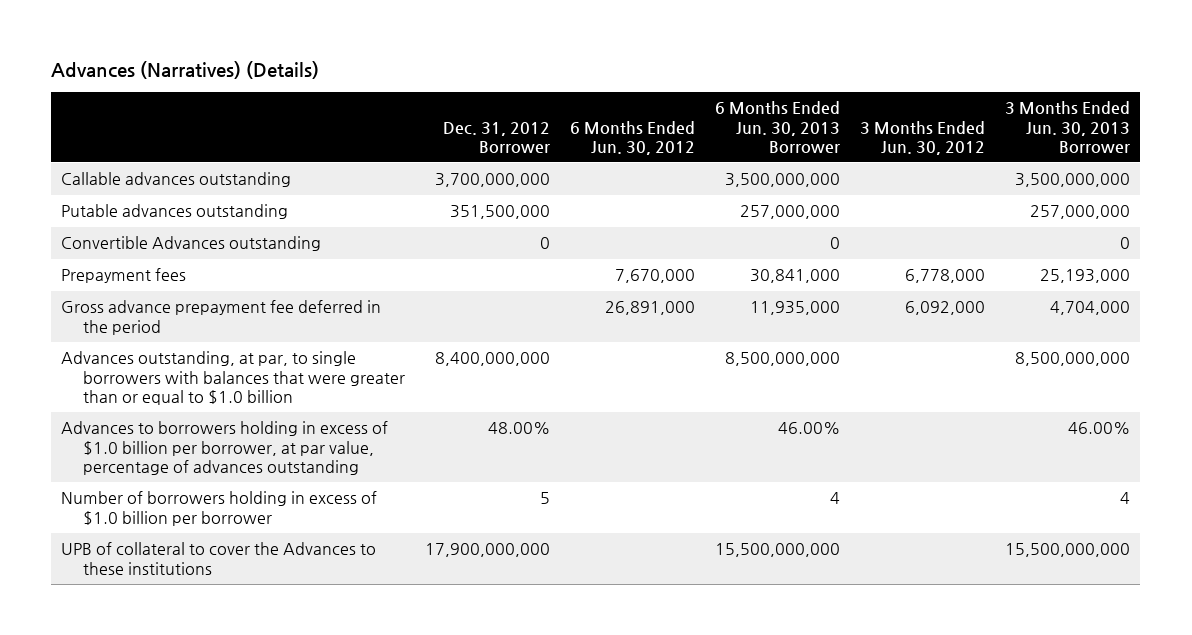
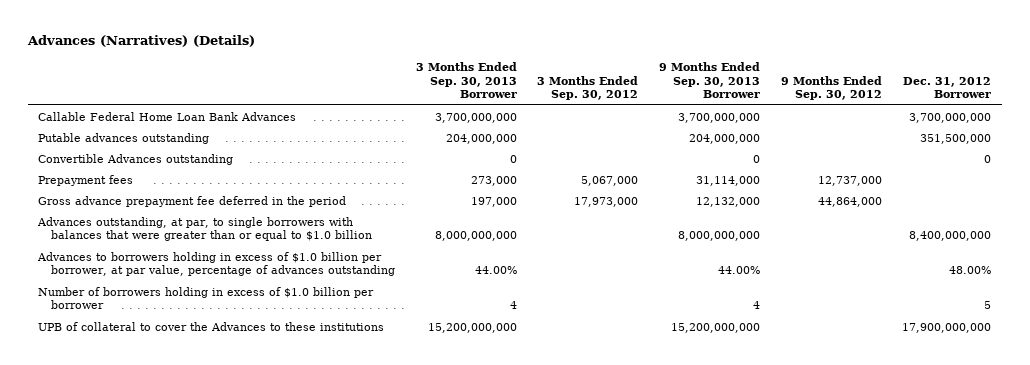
- | Dec. 31, 2012 Borrower | 6 Months Ended Jun. 30, 2012 | 6 Months Ended Jun. 30, 2013 Borrower | 3 Months Ended Jun. 30, 2012 | 3 Months Ended Jun. 30, 2013 Borrower
+ | 3 Months Ended Sep. 30, 2013 Borrower | 3 Months Ended Sep. 30, 2012 | 9 Months Ended Sep. 30, 2013 Borrower | 9 Months Ended Sep. 30, 2012 | Dec. 31, 2012 Borrower
- Callable advances outstanding | 3,700,000,000 | | 3,500,000,000 | | 3,500,000,000
+ Callable Federal Home Loan Bank Advances | 3,700,000,000 | | 3,700,000,000 | | 3,700,000,000

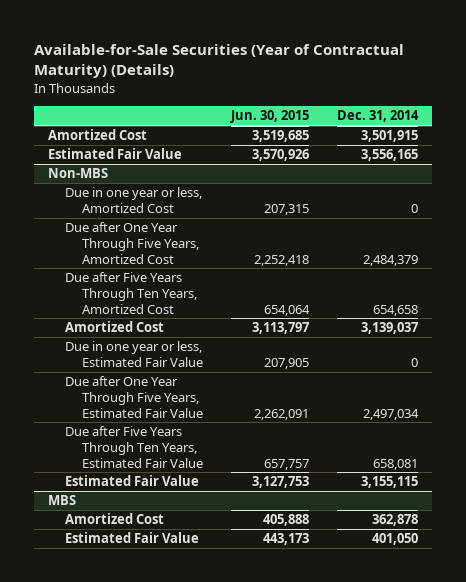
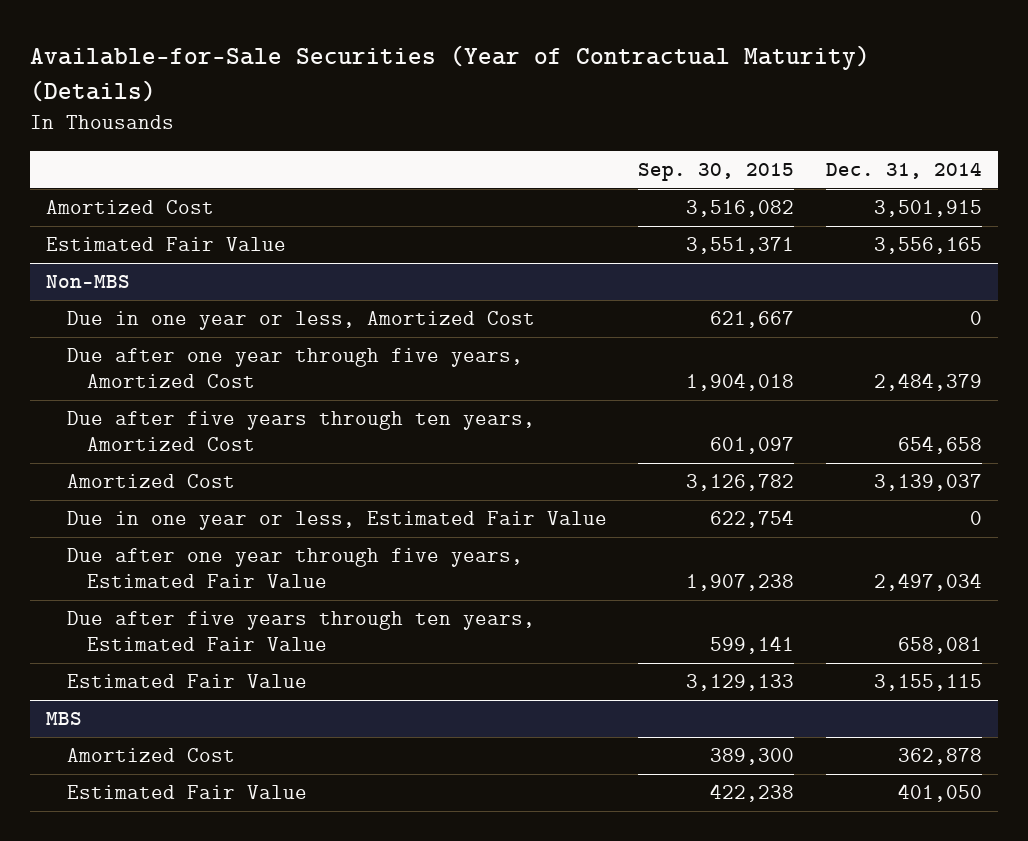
- | Jun. 30, 2015 | Dec. 31, 2014
+ | Sep. 30, 2015 | Dec. 31, 2014
@ Non-MBS
- Due after One Year Through Five Years, Amortized Cost | 2,252,418 | 2,484,379
- Due after Five Years Through Ten Years, Amortized Cost | 654,064 | 654,658
+ Due after one year through five years, Amortized Cost | 1,904,018 | 2,484,379
+ Due after five years through ten years, Amortized Cost | 601,097 | 654,658
- Due after One Year Through Five Years, Estimated Fair Value | 2,262,091 | 2,497,034
- Due after Five Years Through Ten Years, Estimated Fair Value | 657,757 | 658,081
+ Due after one year through five years, Estimated Fair Value | 1,907,238 | 2,497,034
+ Due after five years through ten years, Estimated Fair Value | 599,141 | 658,081

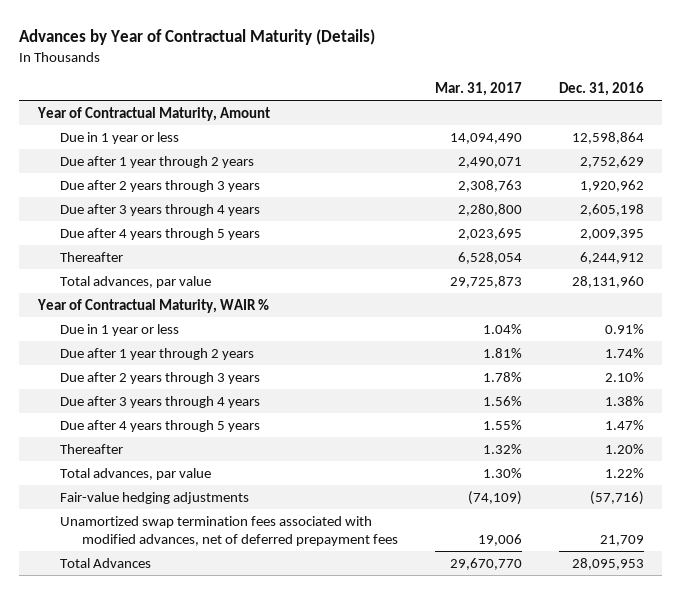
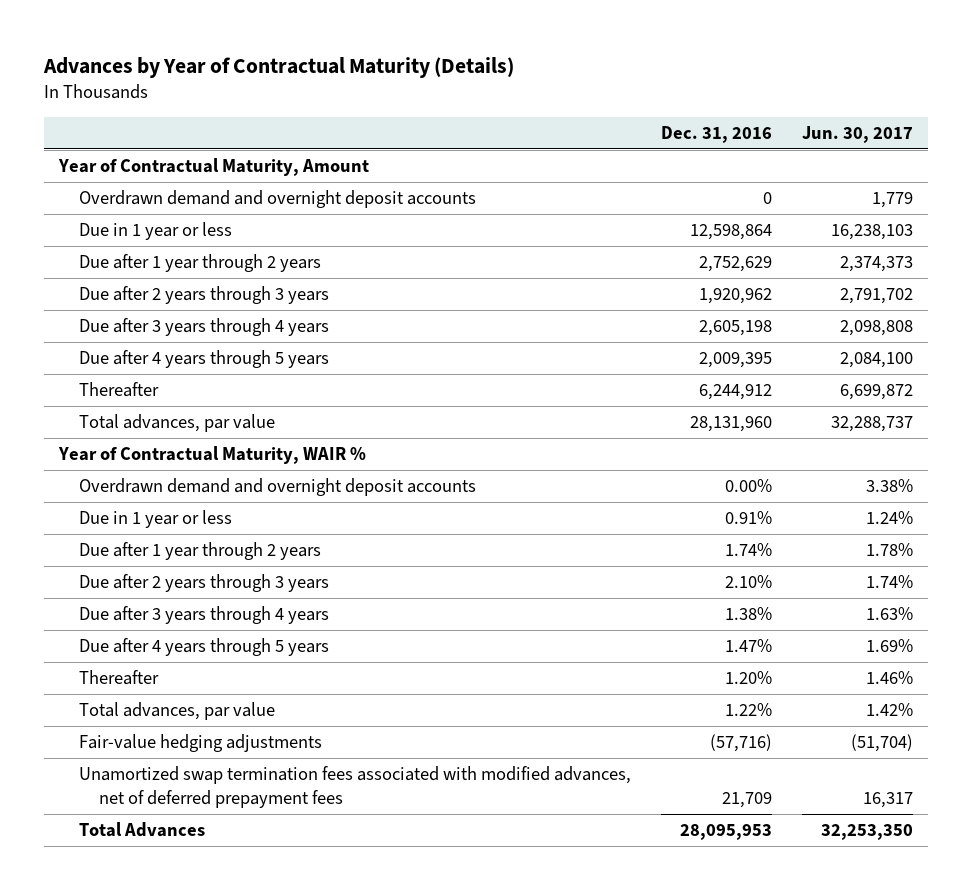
- | Mar. 31, 2017 | Dec. 31, 2016
+ | Dec. 31, 2016 | Jun. 30, 2017
+ Overdrawn demand and overnight deposit accounts | 0 | 1,779
+ Overdrawn demand and overnight deposit accounts | 0.00% | 3.38%

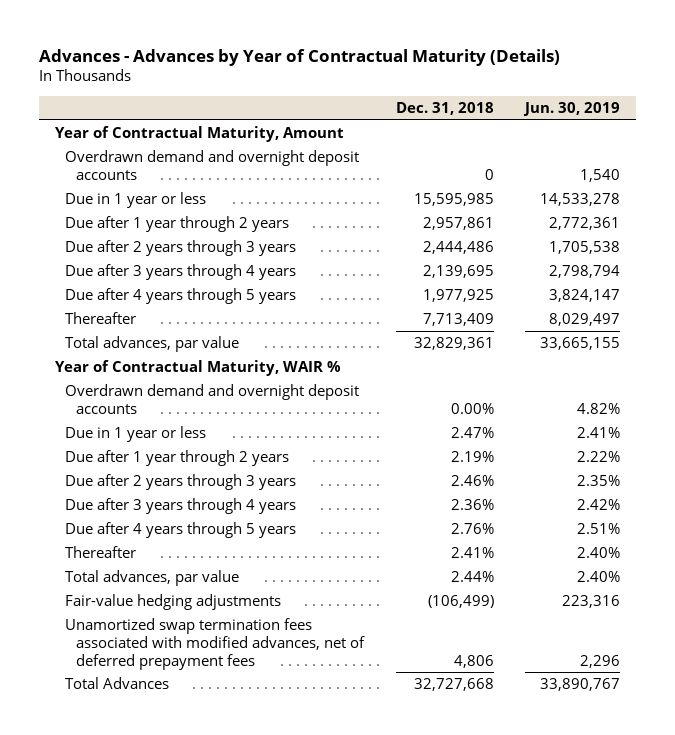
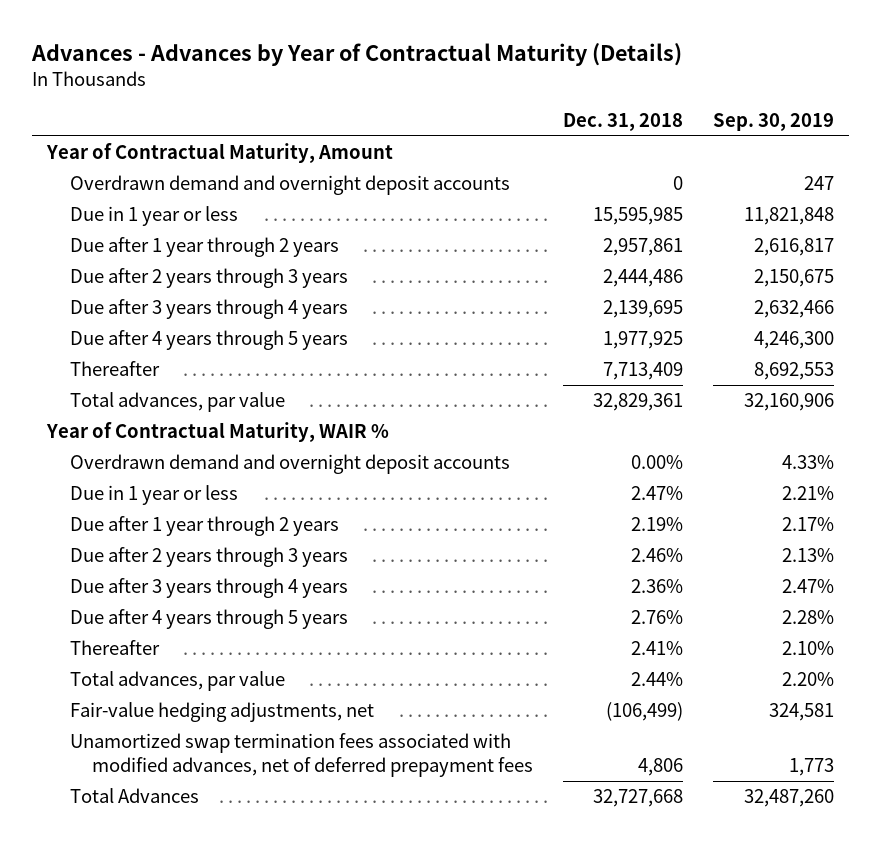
- | Dec. 31, 2018 | Jun. 30, 2019
+ | Dec. 31, 2018 | Sep. 30, 2019
- Fair-value hedging adjustments | (106,499) | 223,316
+ Fair-value hedging adjustments, net | (106,499) | 324,581

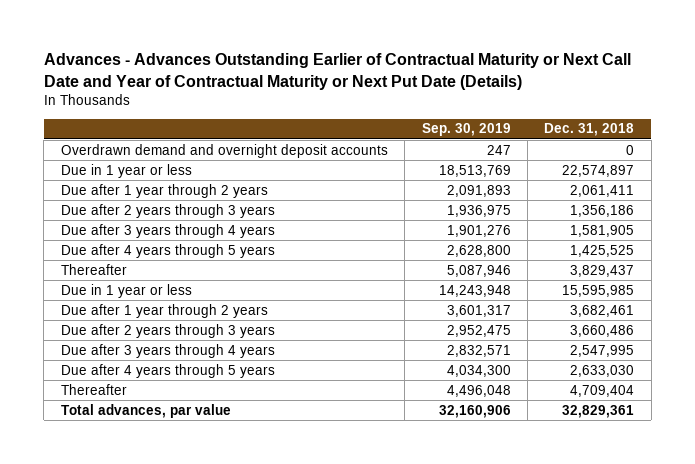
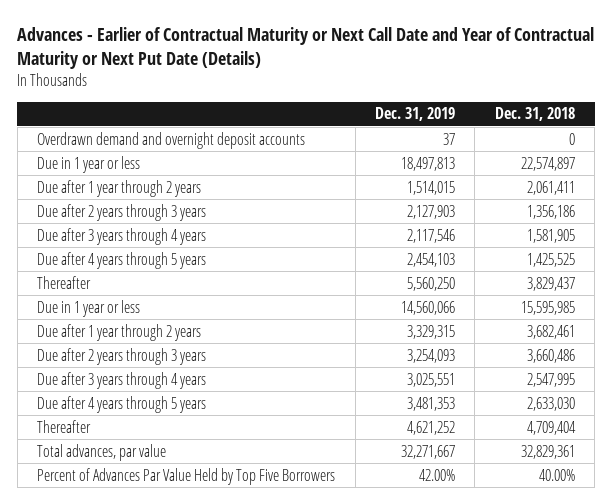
- Advances - Advances Outstanding Earlier of Contractual Maturity or Next Call Date and Year of Contractual Maturity or Next Put Date (Details)
+ Advances - Earlier of Contractual Maturity or Next Call Date and Year of Contractual Maturity or Next Put Date (Details)
- | Sep. 30, 2019 | Dec. 31, 2018
+ | Dec. 31, 2019 | Dec. 31, 2018
+ Percent of Advances Par Value Held by Top Five Borrowers | 42.00% | 40.00%

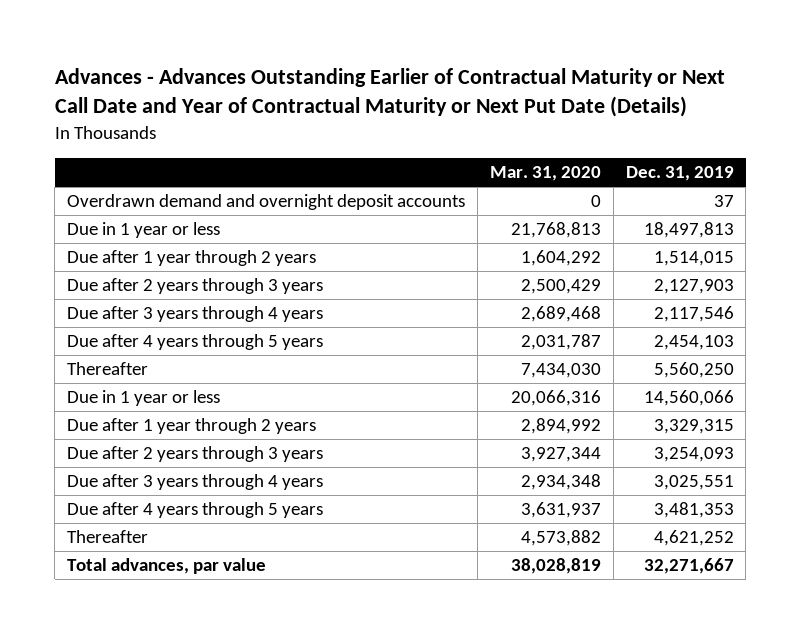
- Advances - Earlier of Contractual Maturity or Next Call Date and Year of Contractual Maturity or Next Put Date (Details)
+ Advances - Advances Outstanding Earlier of Contractual Maturity or Next Call Date and Year of Contractual Maturity or Next Put Date (Details)
- | Dec. 31, 2019 | Dec. 31, 2018
+ | Mar. 31, 2020 | Dec. 31, 2019
- Percent of Advances Par Value Held by Top Five Borrowers | 42.00% | 40.00%

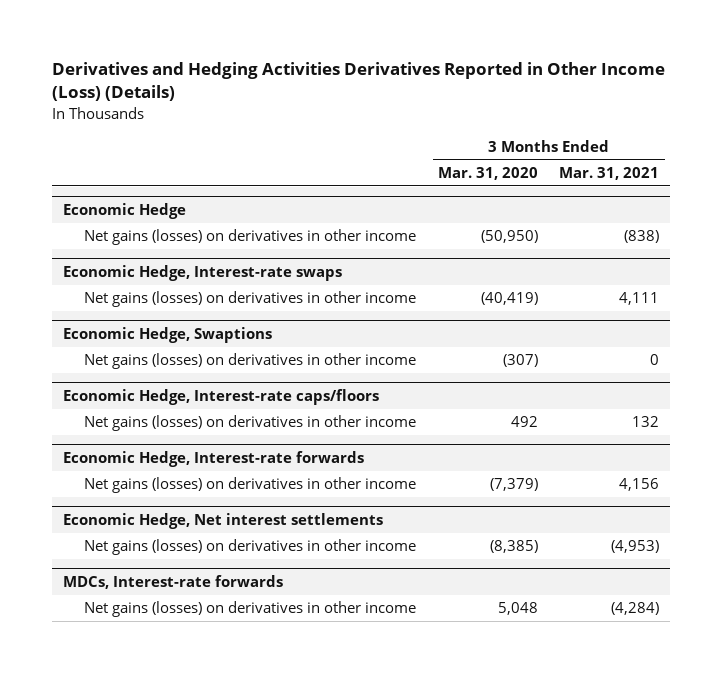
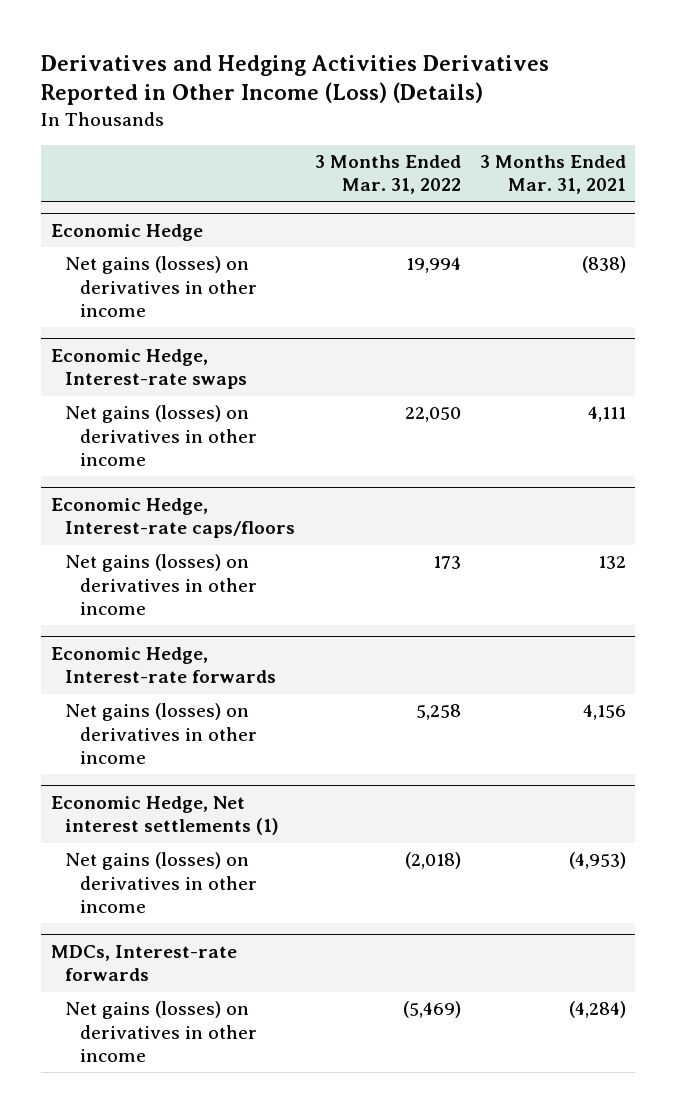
- | 3 Months Ended Mar. 31, 2020 | 3 Months Ended Mar. 31, 2021
+ | 3 Months Ended Mar. 31, 2022 | 3 Months Ended Mar. 31, 2021
- Economic Hedge, Swaptions
- Net gains (losses) on derivatives in other income | (307) | 0
- Economic Hedge, Net interest settlements
+ Economic Hedge, Net interest settlements (1)

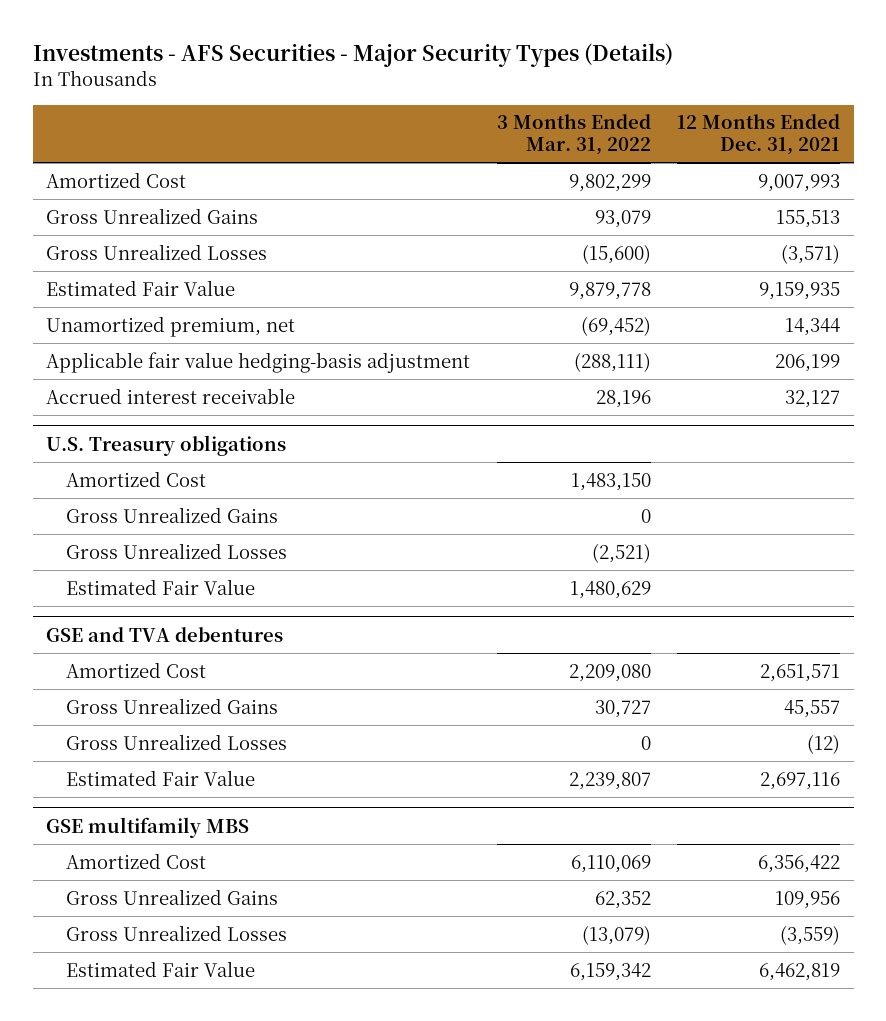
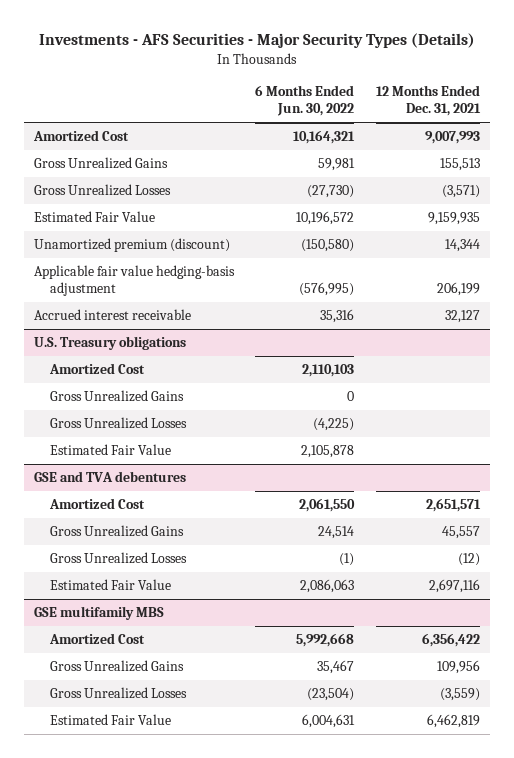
- | 3 Months Ended Mar. 31, 2022 | 12 Months Ended Dec. 31, 2021
+ | 6 Months Ended Jun. 30, 2022 | 12 Months Ended Dec. 31, 2021
- Unamortized premium, net | (69,452) | 14,344
+ Unamortized premium (discount) | (150,580) | 14,344

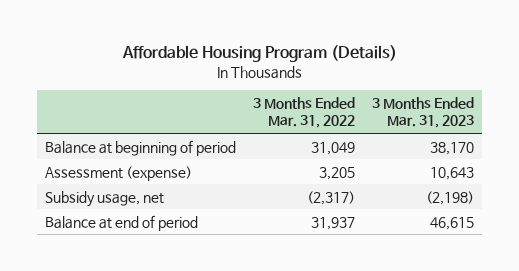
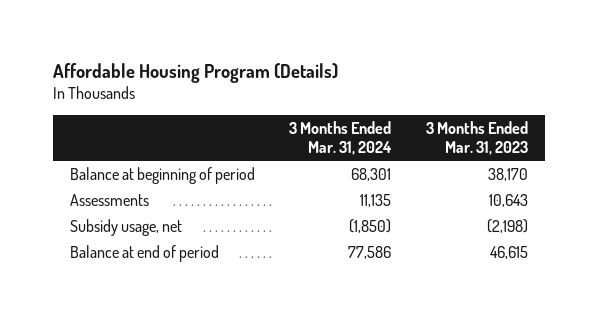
- | 3 Months Ended Mar. 31, 2022 | 3 Months Ended Mar. 31, 2023
+ | 3 Months Ended Mar. 31, 2024 | 3 Months Ended Mar. 31, 2023
- Assessment (expense) | 3,205 | 10,643
+ Assessments | 11,135 | 10,643

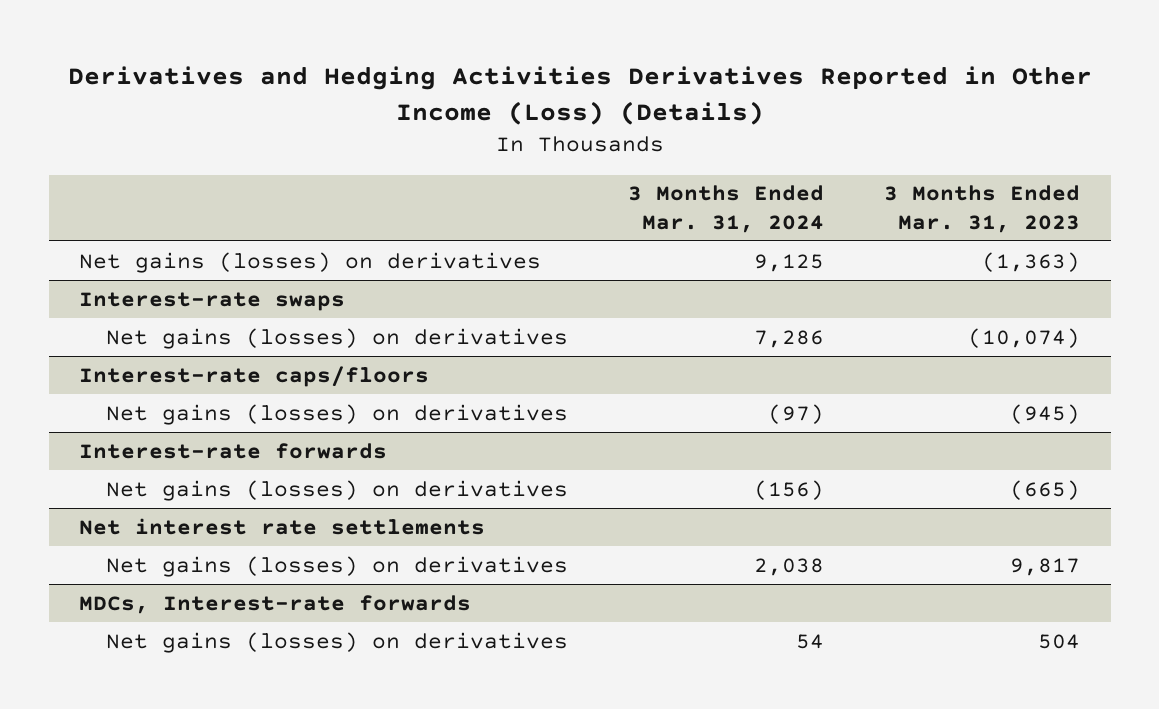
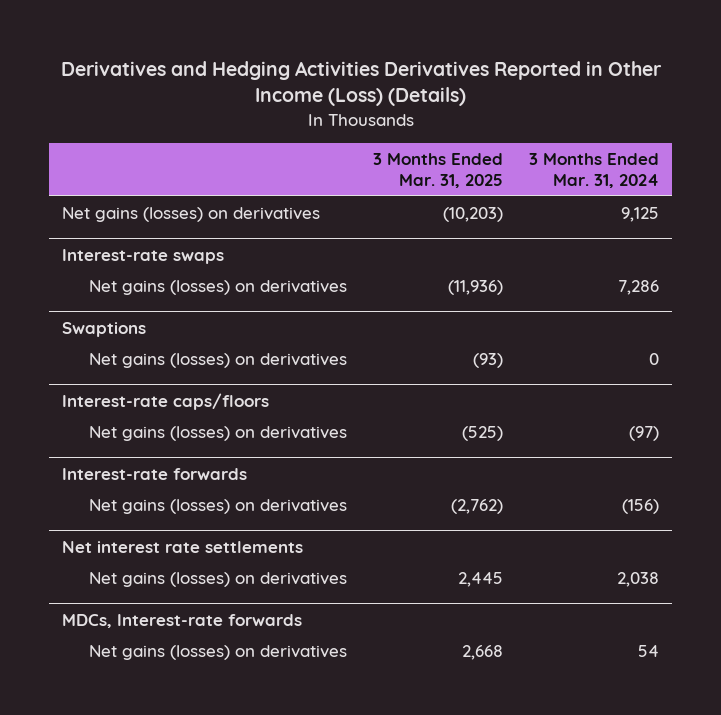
- | 3 Months Ended Mar. 31, 2024 | 3 Months Ended Mar. 31, 2023
+ | 3 Months Ended Mar. 31, 2025 | 3 Months Ended Mar. 31, 2024
+ Swaptions
+ Net gains (losses) on derivatives | (93) | 0

